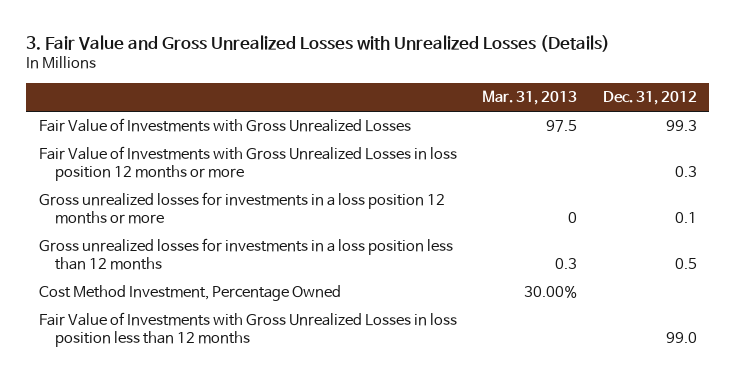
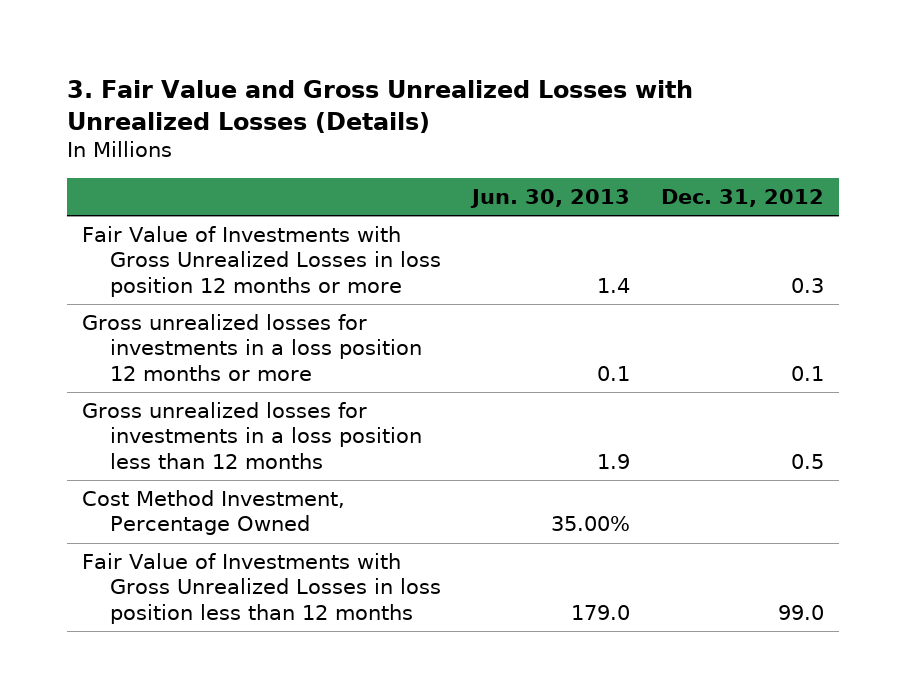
- | Mar. 31, 2013 | Dec. 31, 2012
+ | Jun. 30, 2013 | Dec. 31, 2012
- Fair Value of Investments with Gross Unrealized Losses | 97.5 | 99.3

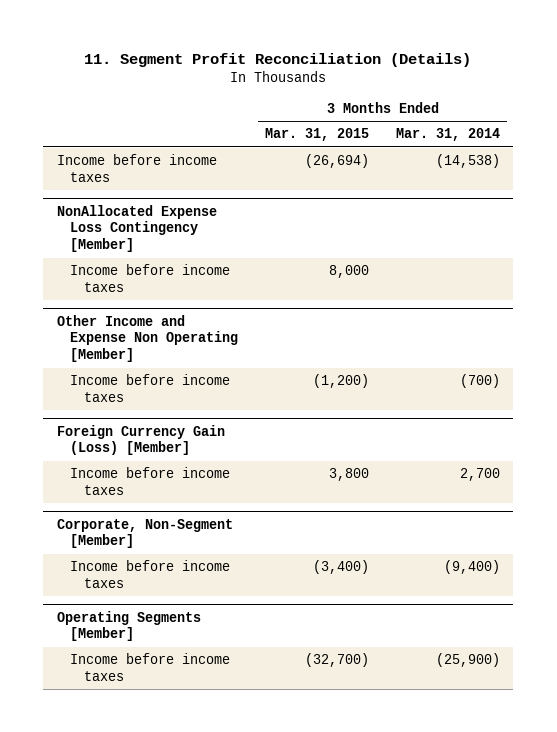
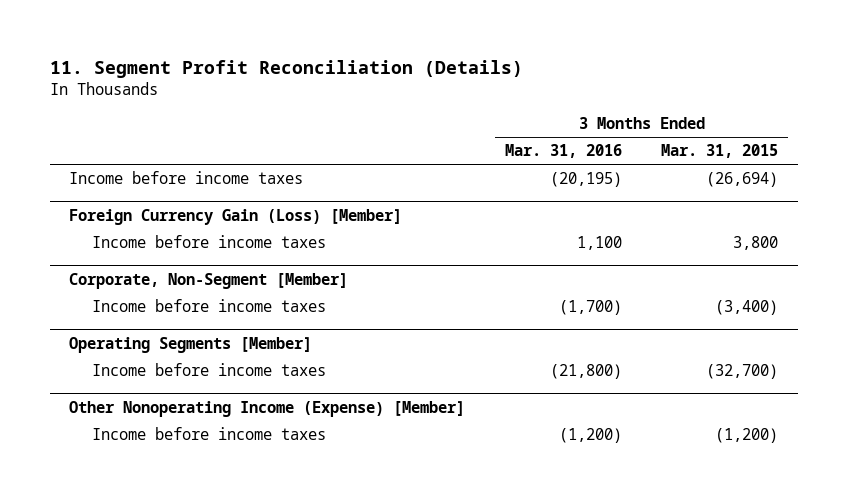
- | 3 Months Ended Mar. 31, 2015 | 3 Months Ended Mar. 31, 2014
+ | 3 Months Ended Mar. 31, 2016 | 3 Months Ended Mar. 31, 2015
- NonAllocated Expense Loss Contingency [Member]
- Income before income taxes | 8,000 |
- Other Income and Expense Non Operating [Member]
- Income before income taxes | (1,200) | (700)
+ Other Nonoperating Income (Expense) [Member]
+ Income before income taxes | (1,200) | (1,200)

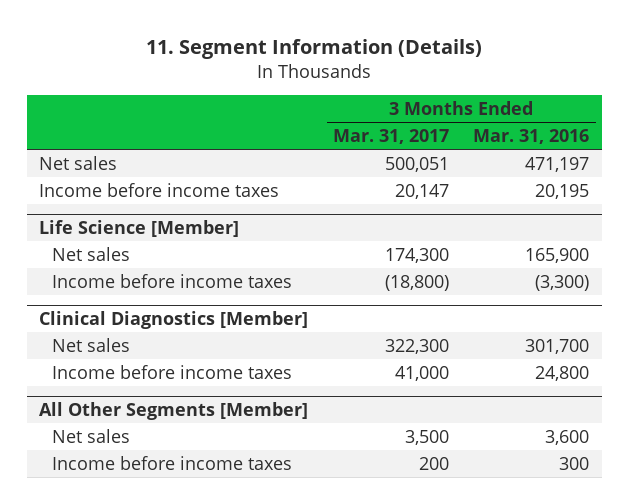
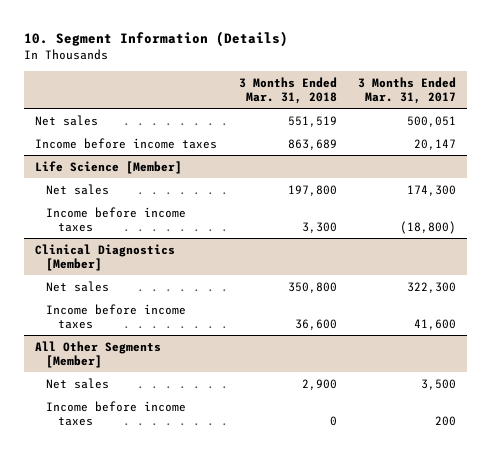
- 11. Segment Information (Details)
+ 10. Segment Information (Details)
- | 3 Months Ended Mar. 31, 2017 | 3 Months Ended Mar. 31, 2016
+ | 3 Months Ended Mar. 31, 2018 | 3 Months Ended Mar. 31, 2017
@ Clinical Diagnostics [Member]
- Income before income taxes | 41,000 | 24,800
+ Income before income taxes | 36,600 | 41,600

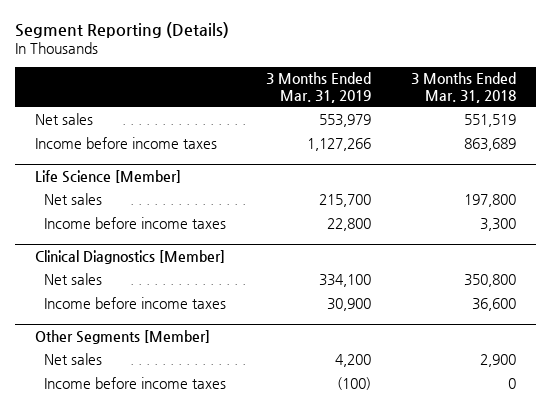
- 10. Segment Information (Details)
+ Segment Reporting (Details)
- | 3 Months Ended Mar. 31, 2018 | 3 Months Ended Mar. 31, 2017
+ | 3 Months Ended Mar. 31, 2019 | 3 Months Ended Mar. 31, 2018
- All Other Segments [Member]
+ Other Segments [Member]

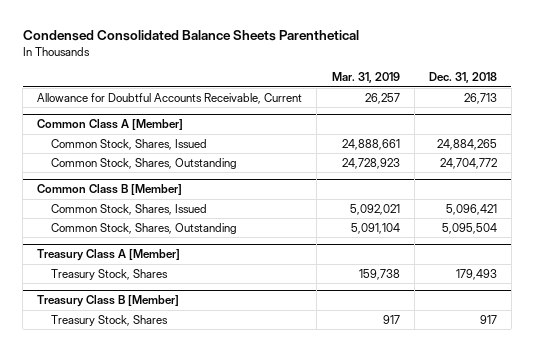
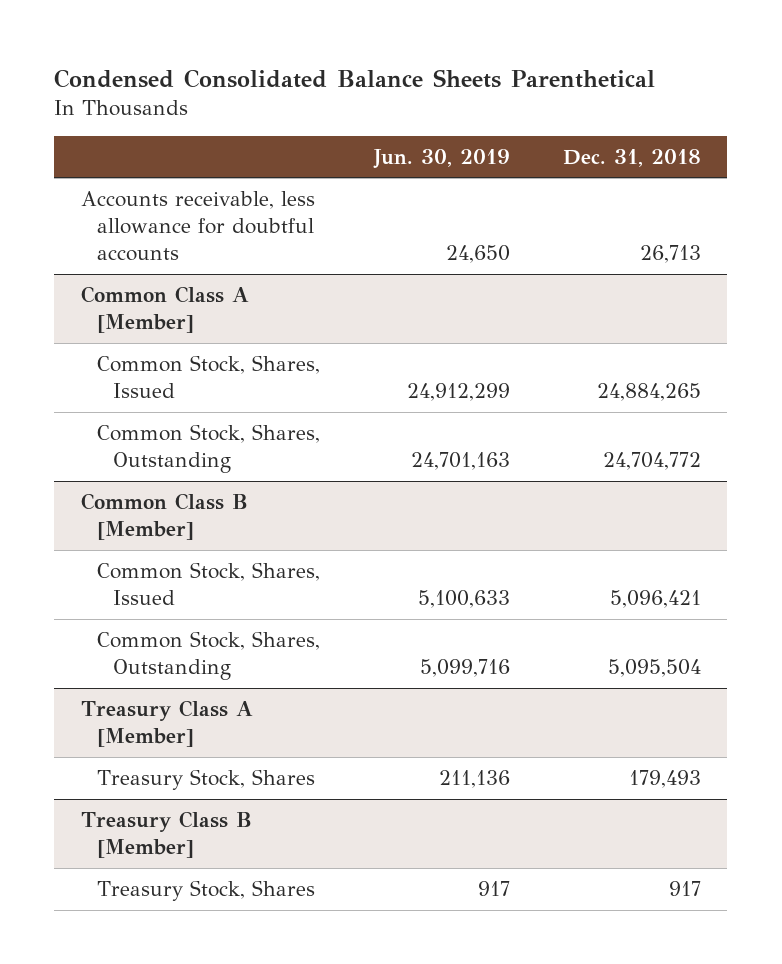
- | Mar. 31, 2019 | Dec. 31, 2018
+ | Jun. 30, 2019 | Dec. 31, 2018
- Allowance for Doubtful Accounts Receivable, Current | 26,257 | 26,713
+ Accounts receivable, less allowance for doubtful accounts | 24,650 | 26,713

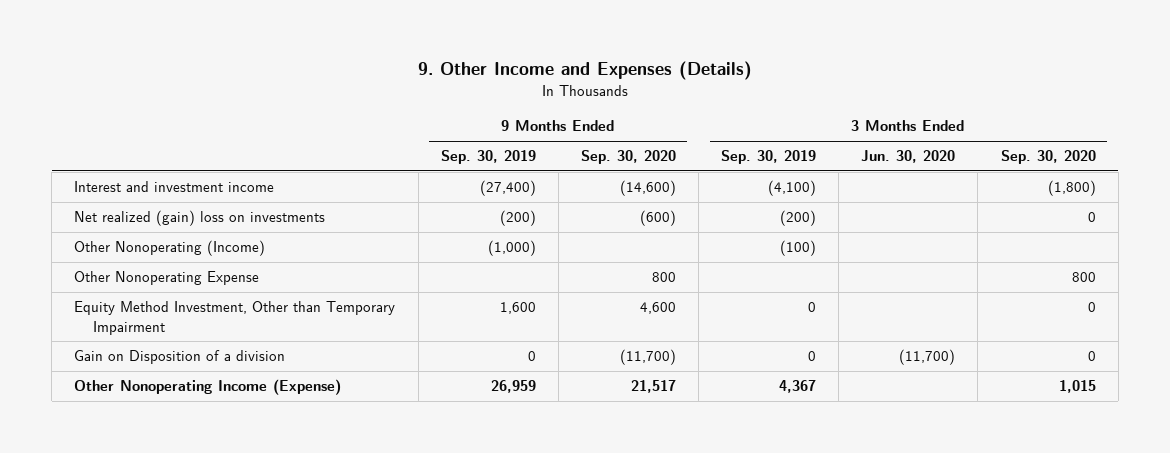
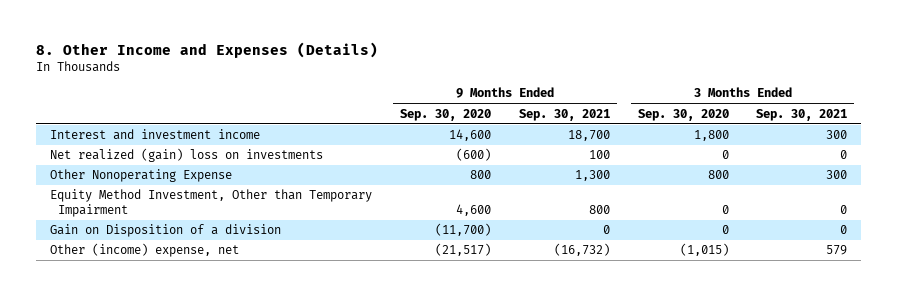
- 9. Other Income and Expenses (Details)
+ 8. Other Income and Expenses (Details)
- | 9 Months Ended Sep. 30, 2019 | 9 Months Ended Sep. 30, 2020 | 3 Months Ended Sep. 30, 2019 | 3 Months Ended Jun. 30, 2020 | 3 Months Ended Sep. 30, 2020
+ | 9 Months Ended Sep. 30, 2020 | 9 Months Ended Sep. 30, 2021 | 3 Months Ended Sep. 30, 2020 | 3 Months Ended Sep. 30, 2021
- Interest and investment income | (27,400) | (14,600) | (4,100) | | (1,800)
+ Interest and investment income | 14,600 | 18,700 | 1,800 | 300
- Other Nonoperating (Income) | (1,000) | | (100) | |
- Other Nonoperating Income (Expense) | 26,959 | 21,517 | 4,367 | | 1,015
+ Other (income) expense, net | (21,517) | (16,732) | (1,015) | 579

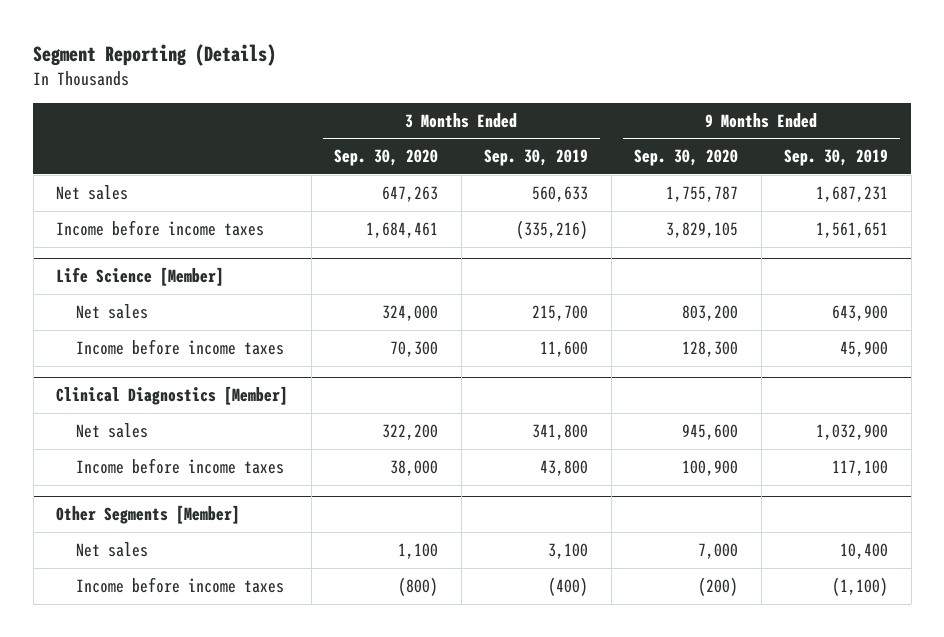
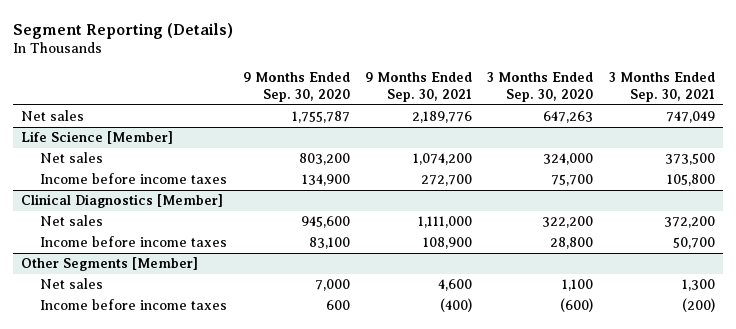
- | 3 Months Ended Sep. 30, 2020 | 3 Months Ended Sep. 30, 2019 | 9 Months Ended Sep. 30, 2020 | 9 Months Ended Sep. 30, 2019
+ | 9 Months Ended Sep. 30, 2020 | 9 Months Ended Sep. 30, 2021 | 3 Months Ended Sep. 30, 2020 | 3 Months Ended Sep. 30, 2021
- Income before income taxes | 1,684,461 | (335,216) | 3,829,105 | 1,561,651
@ Life Science [Member]
- Income before income taxes | 70,300 | 11,600 | 128,300 | 45,900
+ Income before income taxes | 134,900 | 272,700 | 75,700 | 105,800
@ Clinical Diagnostics [Member]
- Income before income taxes | 38,000 | 43,800 | 100,900 | 117,100
+ Income before income taxes | 83,100 | 108,900 | 28,800 | 50,700
@ Other Segments [Member]
- Income before income taxes | (800) | (400) | (200) | (1,100)
+ Income before income taxes | 600 | (400) | (600) | (200)

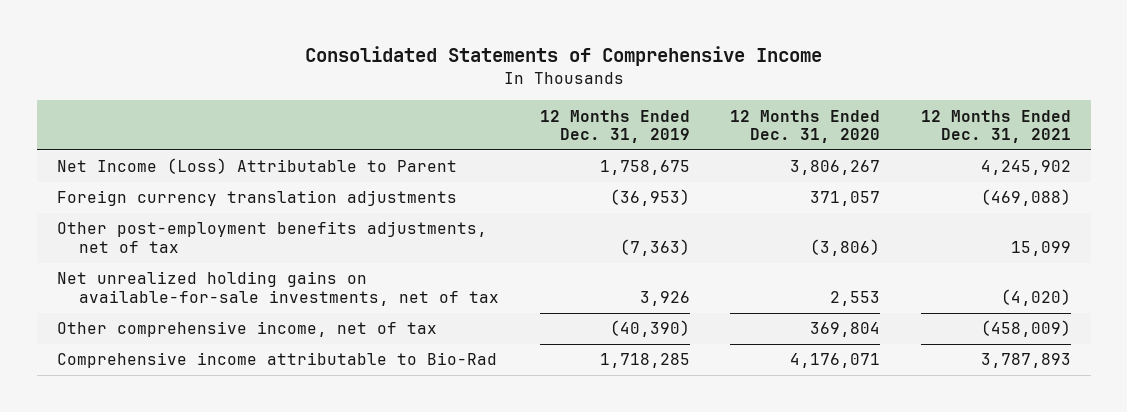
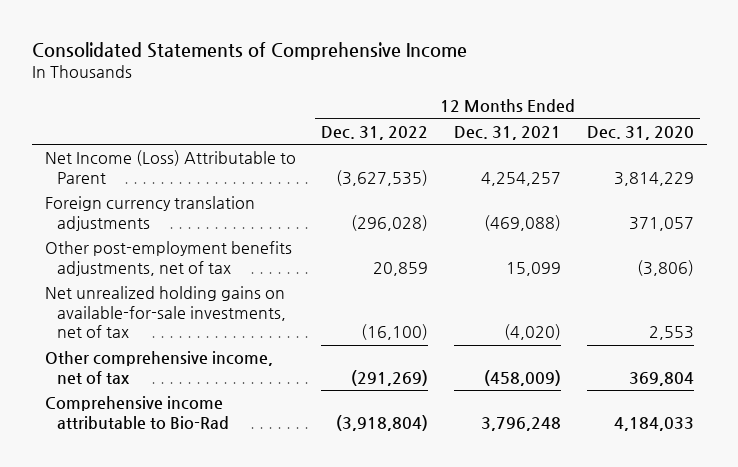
- | 12 Months Ended Dec. 31, 2019 | 12 Months Ended Dec. 31, 2020 | 12 Months Ended Dec. 31, 2021
+ | 12 Months Ended Dec. 31, 2022 | 12 Months Ended Dec. 31, 2021 | 12 Months Ended Dec. 31, 2020
- Net Income (Loss) Attributable to Parent | 1,758,675 | 3,806,267 | 4,245,902
+ Net Income (Loss) Attributable to Parent | (3,627,535) | 4,254,257 | 3,814,229
- Comprehensive income attributable to Bio-Rad | 1,718,285 | 4,176,071 | 3,787,893
+ Comprehensive income attributable to Bio-Rad | (3,918,804) | 3,796,248 | 4,184,033

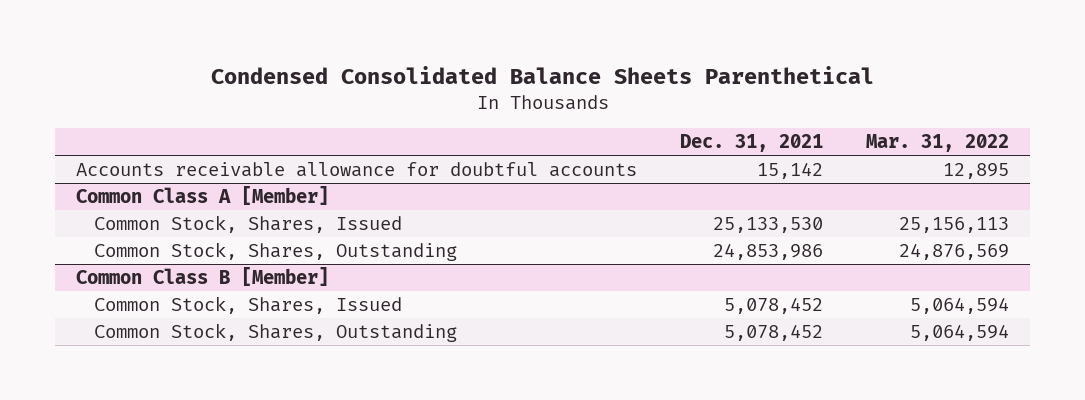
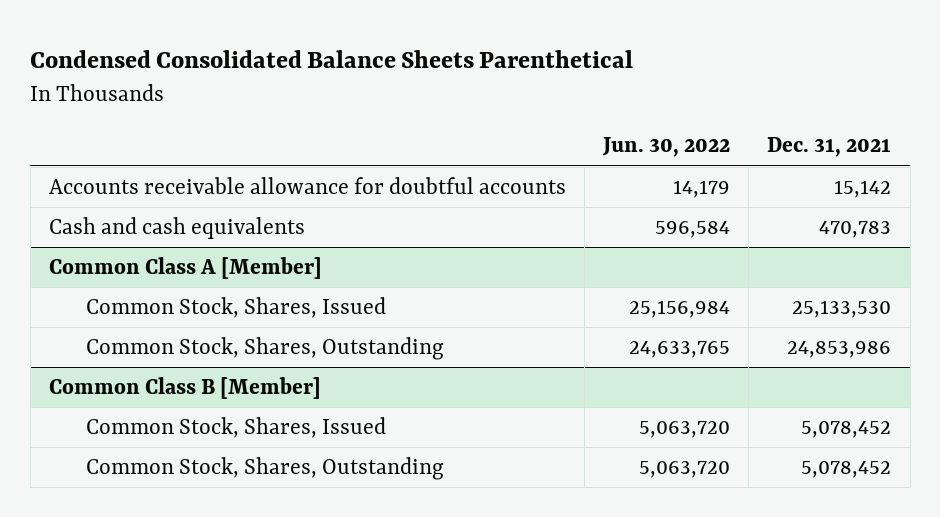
- | Dec. 31, 2021 | Mar. 31, 2022
+ | Jun. 30, 2022 | Dec. 31, 2021
+ Cash and cash equivalents | 596,584 | 470,783

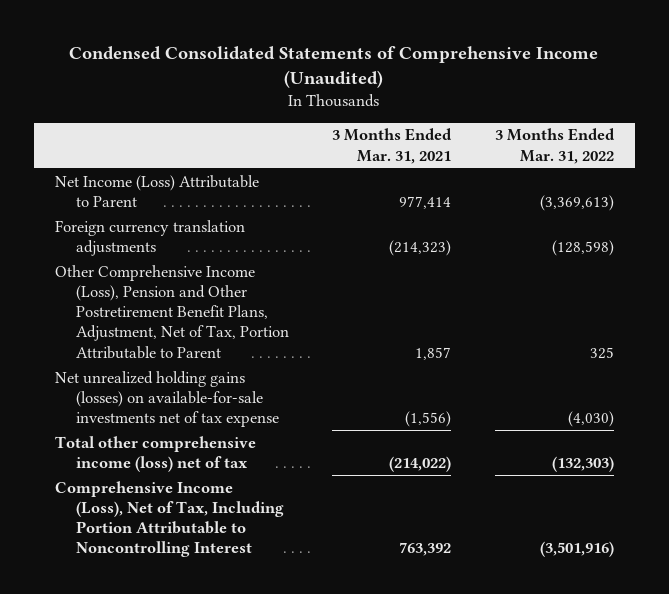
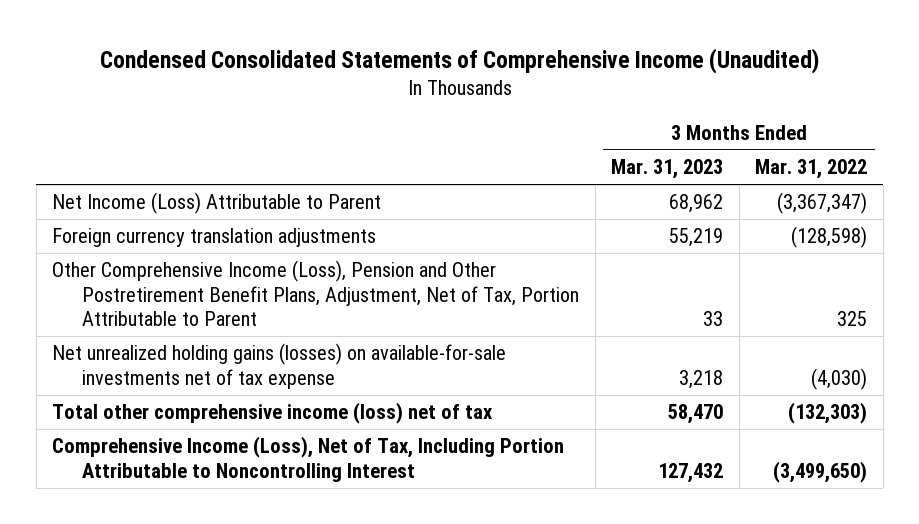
- | 3 Months Ended Mar. 31, 2021 | 3 Months Ended Mar. 31, 2022
+ | 3 Months Ended Mar. 31, 2023 | 3 Months Ended Mar. 31, 2022
- Net Income (Loss) Attributable to Parent | 977,414 | (3,369,613)
+ Net Income (Loss) Attributable to Parent | 68,962 | (3,367,347)
- Comprehensive Income (Loss), Net of Tax, Including Portion Attributable to Noncontrolling Interest | 763,392 | (3,501,916)
+ Comprehensive Income (Loss), Net of Tax, Including Portion Attributable to Noncontrolling Interest | 127,432 | (3,499,650)

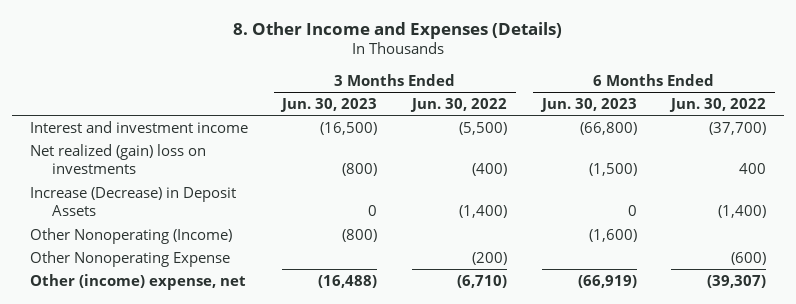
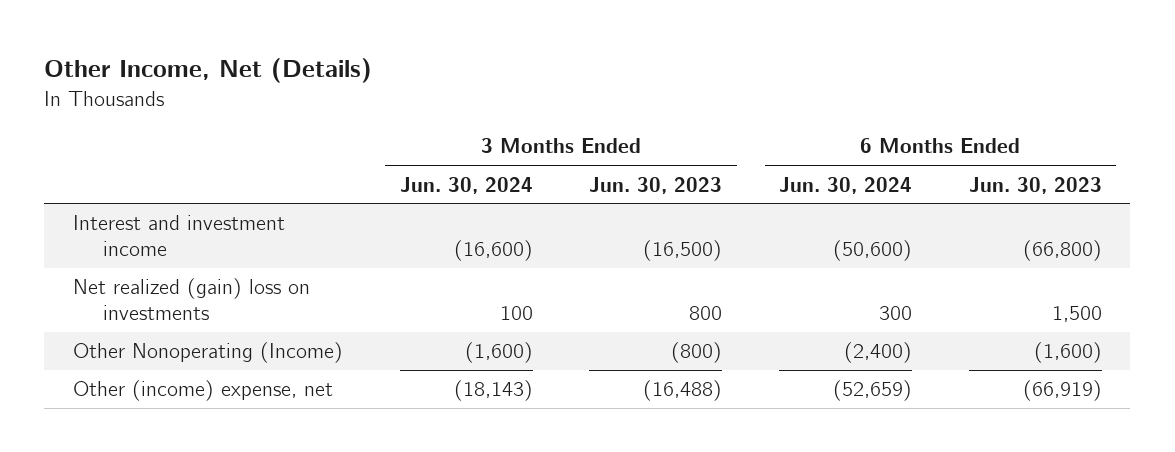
- 8. Other Income and Expenses (Details)
+ Other Income, Net (Details)
- | 3 Months Ended Jun. 30, 2023 | 3 Months Ended Jun. 30, 2022 | 6 Months Ended Jun. 30, 2023 | 6 Months Ended Jun. 30, 2022
+ | 3 Months Ended Jun. 30, 2024 | 3 Months Ended Jun. 30, 2023 | 6 Months Ended Jun. 30, 2024 | 6 Months Ended Jun. 30, 2023
- Net realized (gain) loss on investments | (800) | (400) | (1,500) | 400
- Increase (Decrease) in Deposit Assets | 0 | (1,400) | 0 | (1,400)
+ Net realized (gain) loss on investments | 100 | 800 | 300 | 1,500
- Other Nonoperating Expense | | (200) | | (600)

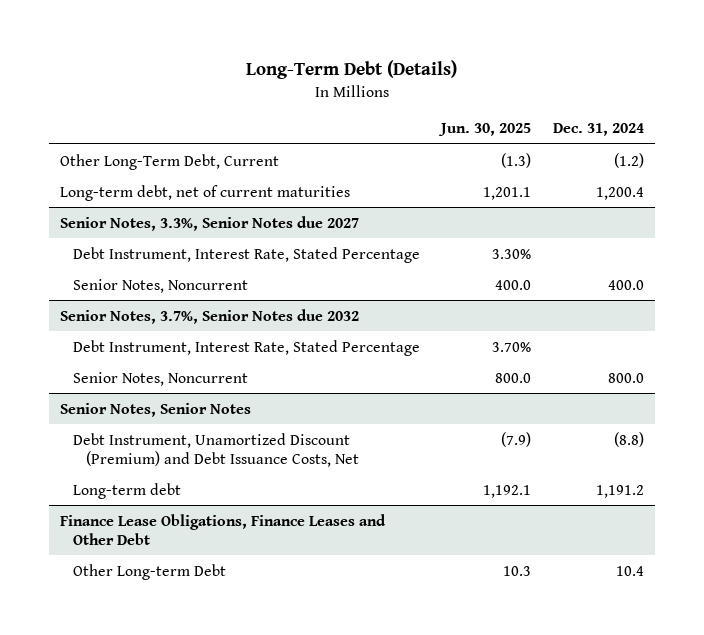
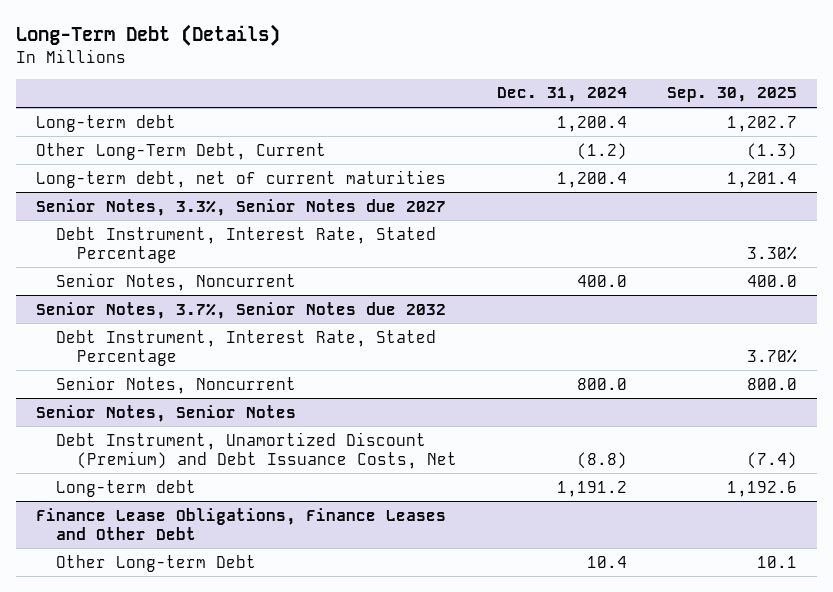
- | Jun. 30, 2025 | Dec. 31, 2024
+ | Dec. 31, 2024 | Sep. 30, 2025
+ Long-term debt | 1,200.4 | 1,202.7

